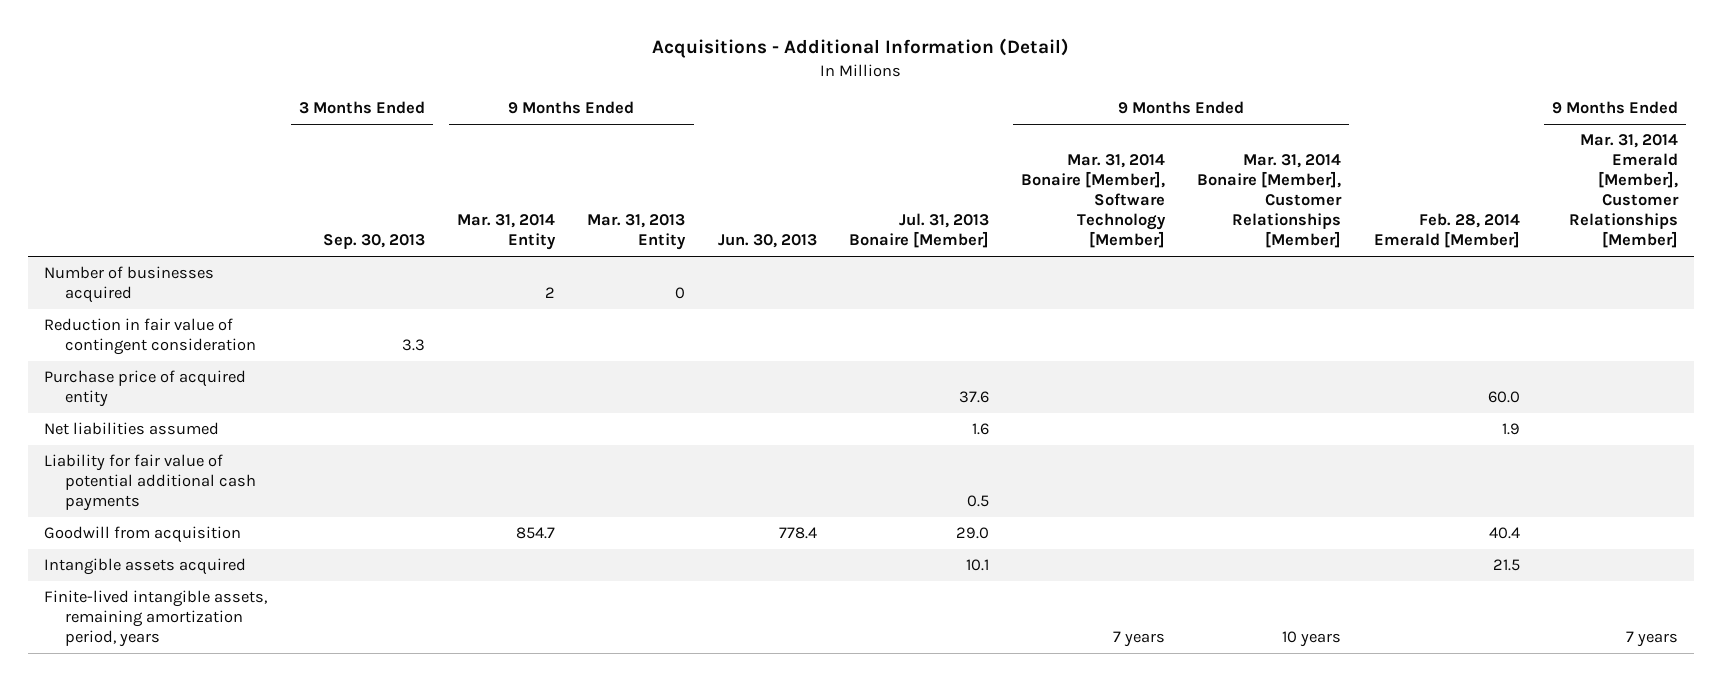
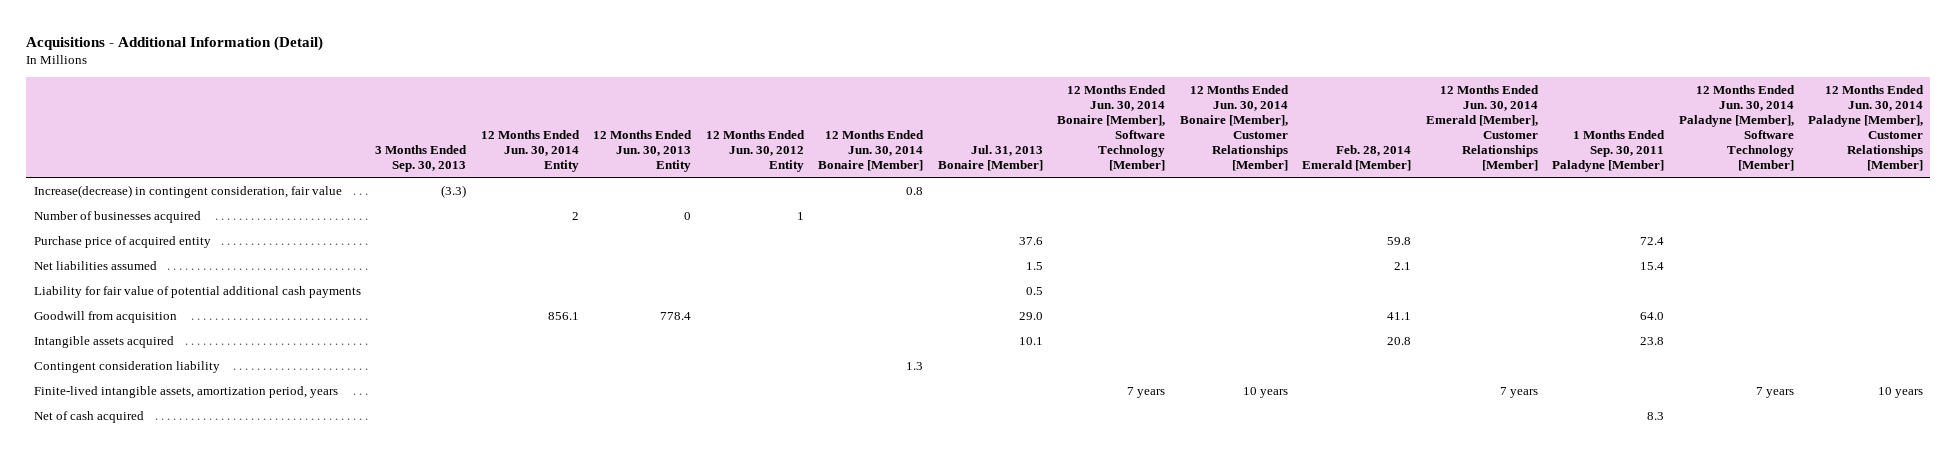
- | 3 Months Ended Sep. 30, 2013 | 9 Months Ended Mar. 31, 2014 Entity | 9 Months Ended Mar. 31, 2013 Entity | Jun. 30, 2013 | Jul. 31, 2013 Bonaire [Member] | 9 Months Ended Mar. 31, 2014 Bonaire [Member], Software Technology [Member] | 9 Months Ended Mar. 31, 2014 Bonaire [Member], Customer Relationships [Member] | Feb. 28, 2014 Emerald [Member] | 9 Months Ended Mar. 31, 2014 Emerald [Member], Customer Relationships [Member]
+ | 3 Months Ended Sep. 30, 2013 | 12 Months Ended Jun. 30, 2014 Entity | 12 Months Ended Jun. 30, 2013 Entity | 12 Months Ended Jun. 30, 2012 Entity | 12 Months Ended Jun. 30, 2014 Bonaire [Member] | Jul. 31, 2013 Bonaire [Member] | 12 Months Ended Jun. 30, 2014 Bonaire [Member], Software Technology [Member] | 12 Months Ended Jun. 30, 2014 Bonaire [Member], Customer Relationships [Member] | Feb. 28, 2014 Emerald [Member] | 12 Months Ended Jun. 30, 2014 Emerald [Member], Customer Relationships [Member] | 1 Months Ended Sep. 30, 2011 Paladyne [Member] | 12 Months Ended Jun. 30, 2014 Paladyne [Member], Software Technology [Member] | 12 Months Ended Jun. 30, 2014 Paladyne [Member], Customer Relationships [Member]
+ Increase(decrease) in contingent consideration, fair value | (3.3) | | | | 0.8 | | | | | | | |
- Reduction in fair value of contingent consideration | 3.3 | | | | | | | |
- Purchase price of acquired entity | | | | | 37.6 | | | 60.0 |
- Net liabilities assumed | | | | | 1.6 | | | 1.9 |
+ Purchase price of acquired entity | | | | | | 37.6 | | | 59.8 | | 72.4 | |
+ Net liabilities assumed | | | | | | 1.5 | | | 2.1 | | 15.4 | |
- Goodwill from acquisition | | 854.7 | | 778.4 | 29.0 | | | 40.4 |
- Intangible assets acquired | | | | | 10.1 | | | 21.5 |
- Finite-lived intangible assets, remaining amortization period, years | | | | | | 7 years | 10 years | | 7 years
+ Goodwill from acquisition | | 856.1 | 778.4 | | | 29.0 | | | 41.1 | | 64.0 | |
+ Intangible assets acquired | | | | | | 10.1 | | | 20.8 | | 23.8 | |
+ Contingent consideration liability | | | | | 1.3 | | | | | | | |
+ Finite-lived intangible assets, amortization period, years | | | | | | | 7 years | 10 years | | 7 years | | 7 years | 10 years
+ Net of cash acquired | | | | | | | | | | | 8.3 | |

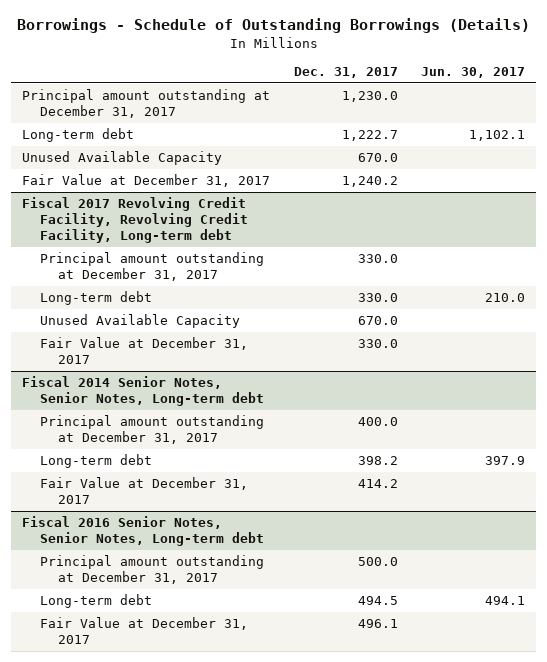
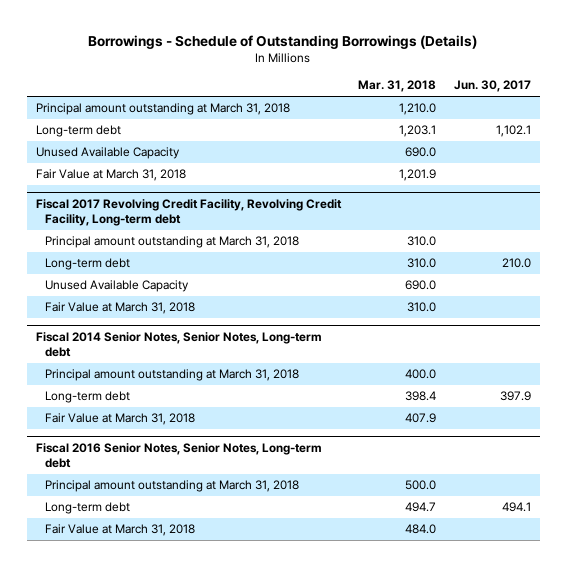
- | Dec. 31, 2017 | Jun. 30, 2017
+ | Mar. 31, 2018 | Jun. 30, 2017
- Principal amount outstanding at December 31, 2017 | 1,230.0 |
+ Principal amount outstanding at March 31, 2018 | 1,210.0 |
- Fair Value at December 31, 2017 | 1,240.2 |
+ Fair Value at March 31, 2018 | 1,201.9 |
@ Fiscal 2017 Revolving Credit Facility, Revolving Credit Facility, Long-term debt
- Principal amount outstanding at December 31, 2017 | 330.0 |
+ Principal amount outstanding at March 31, 2018 | 310.0 |
- Fair Value at December 31, 2017 | 330.0 |
+ Fair Value at March 31, 2018 | 310.0 |
@ Fiscal 2014 Senior Notes, Senior Notes, Long-term debt
- Principal amount outstanding at December 31, 2017 | 400.0 |
+ Principal amount outstanding at March 31, 2018 | 400.0 |
- Fair Value at December 31, 2017 | 414.2 |
+ Fair Value at March 31, 2018 | 407.9 |
@ Fiscal 2016 Senior Notes, Senior Notes, Long-term debt
- Principal amount outstanding at December 31, 2017 | 500.0 |
+ Principal amount outstanding at March 31, 2018 | 500.0 |
- Fair Value at December 31, 2017 | 496.1 |
+ Fair Value at March 31, 2018 | 484.0 |

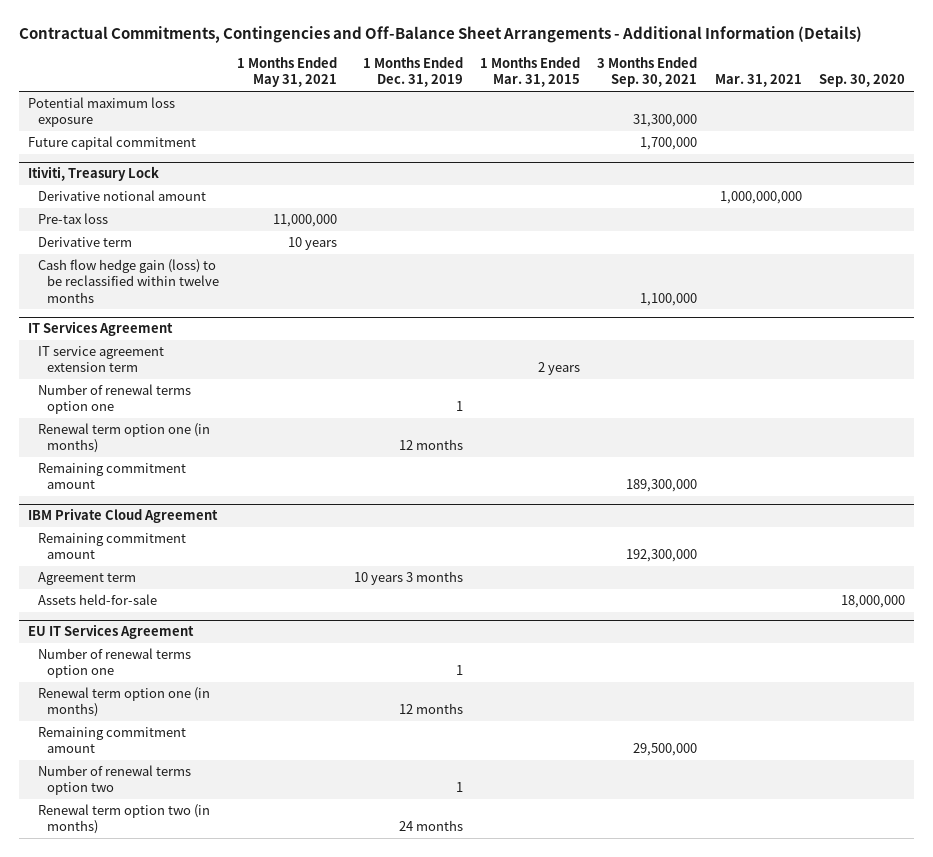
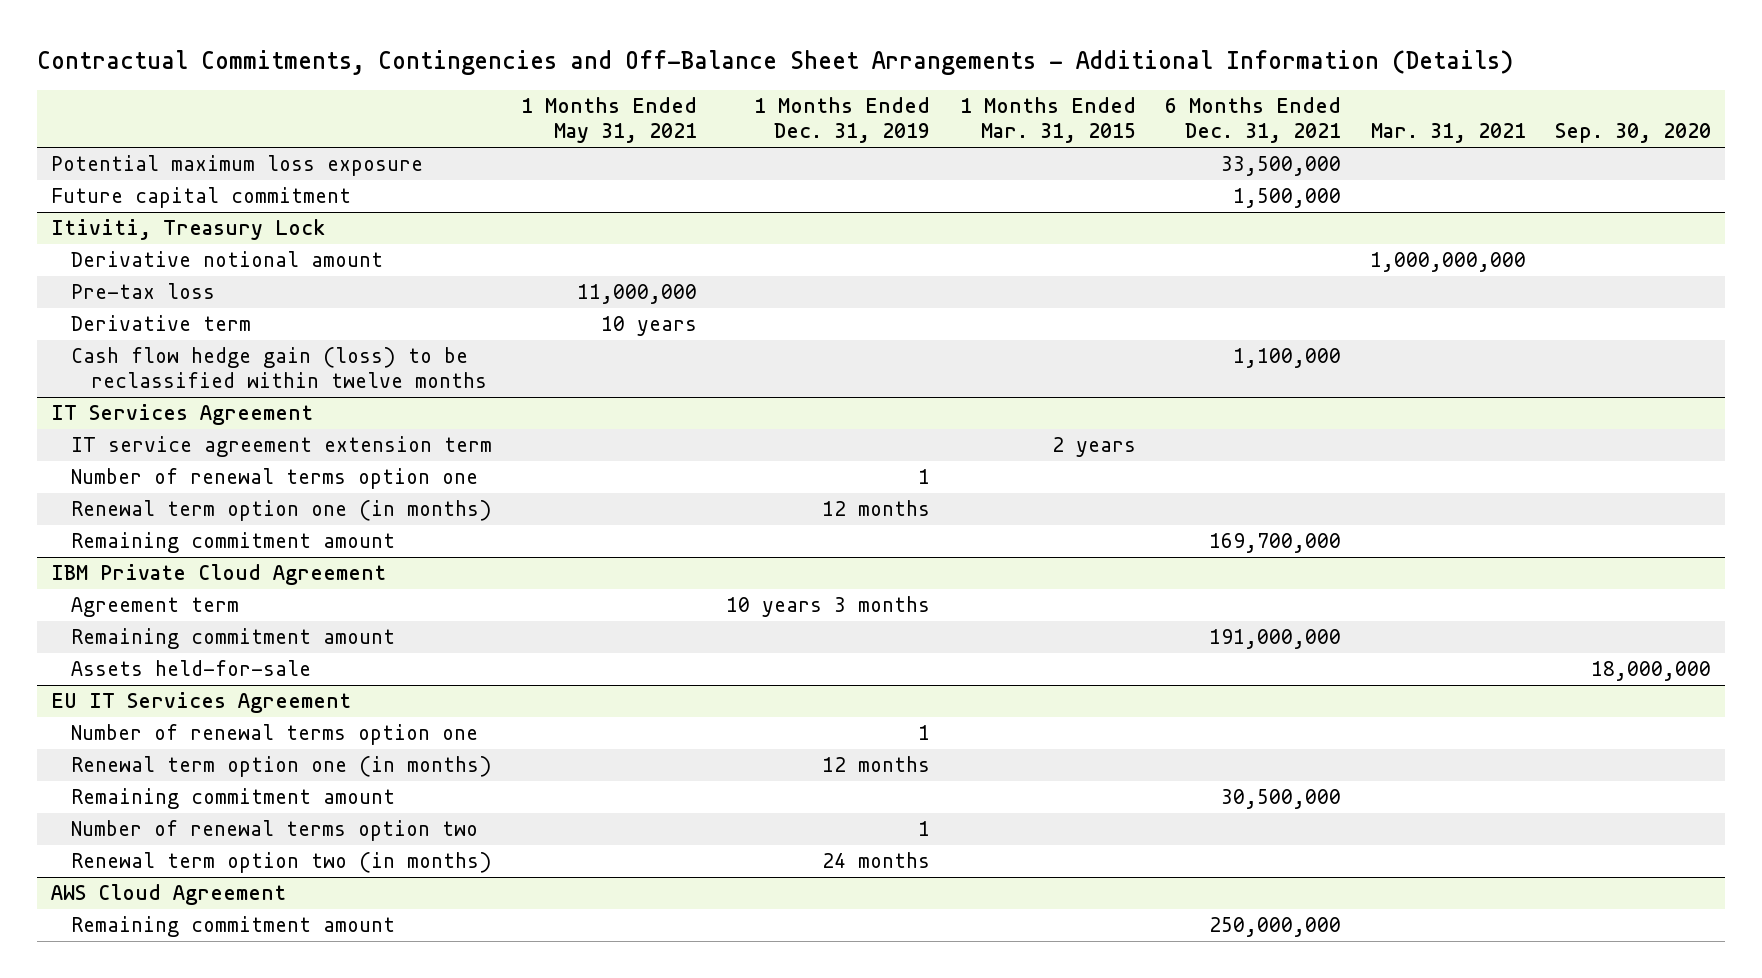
- | 1 Months Ended May 31, 2021 | 1 Months Ended Dec. 31, 2019 | 1 Months Ended Mar. 31, 2015 | 3 Months Ended Sep. 30, 2021 | Mar. 31, 2021 | Sep. 30, 2020
+ | 1 Months Ended May 31, 2021 | 1 Months Ended Dec. 31, 2019 | 1 Months Ended Mar. 31, 2015 | 6 Months Ended Dec. 31, 2021 | Mar. 31, 2021 | Sep. 30, 2020
@ IBM Private Cloud Agreement
moved down: Remaining commitment amount | | | | 191,000,000 | |
+ AWS Cloud Agreement
+ Remaining commitment amount | | | | 250,000,000 | |

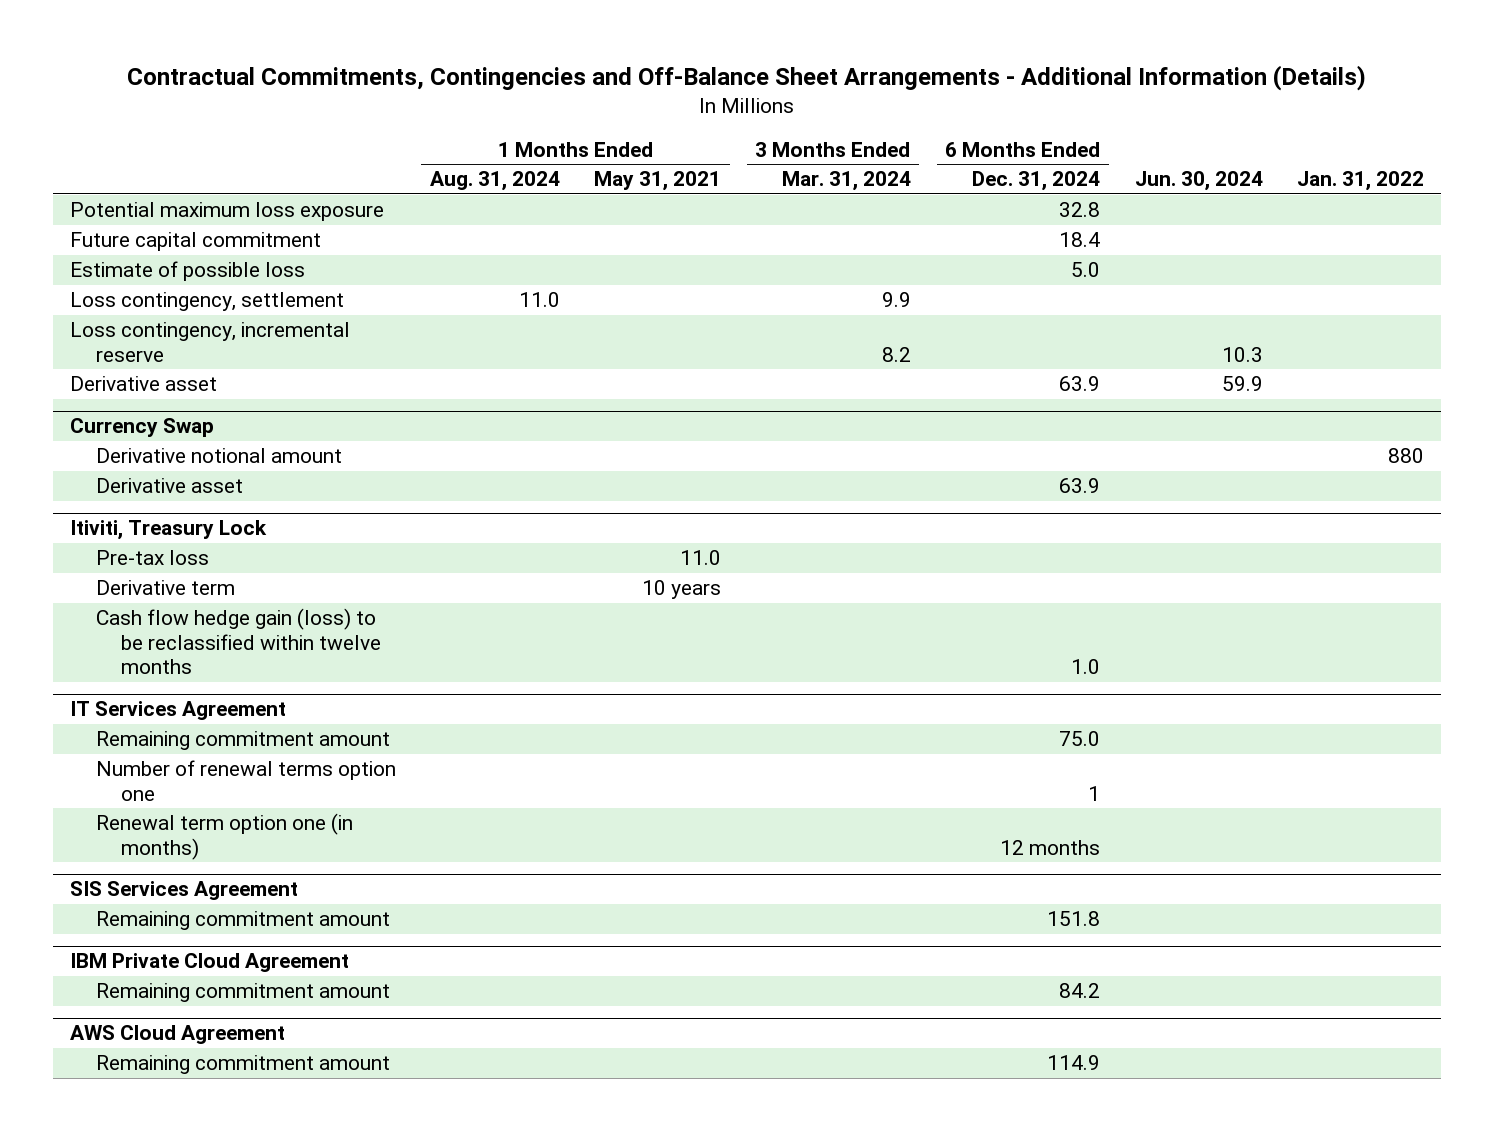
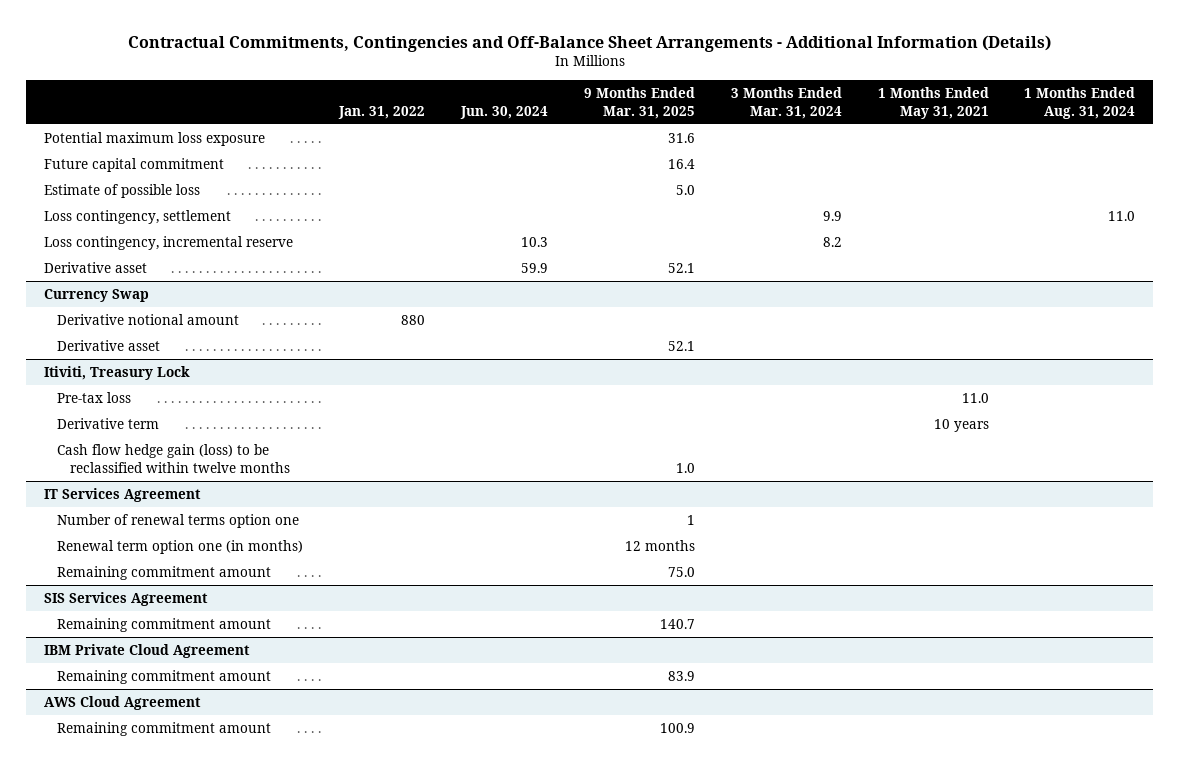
- | 1 Months Ended Aug. 31, 2024 | 1 Months Ended May 31, 2021 | 3 Months Ended Mar. 31, 2024 | 6 Months Ended Dec. 31, 2024 | Jun. 30, 2024 | Jan. 31, 2022
+ | Jan. 31, 2022 | Jun. 30, 2024 | 9 Months Ended Mar. 31, 2025 | 3 Months Ended Mar. 31, 2024 | 1 Months Ended May 31, 2021 | 1 Months Ended Aug. 31, 2024
@ IT Services Agreement
moved down: Remaining commitment amount | | | 75.0 | | |

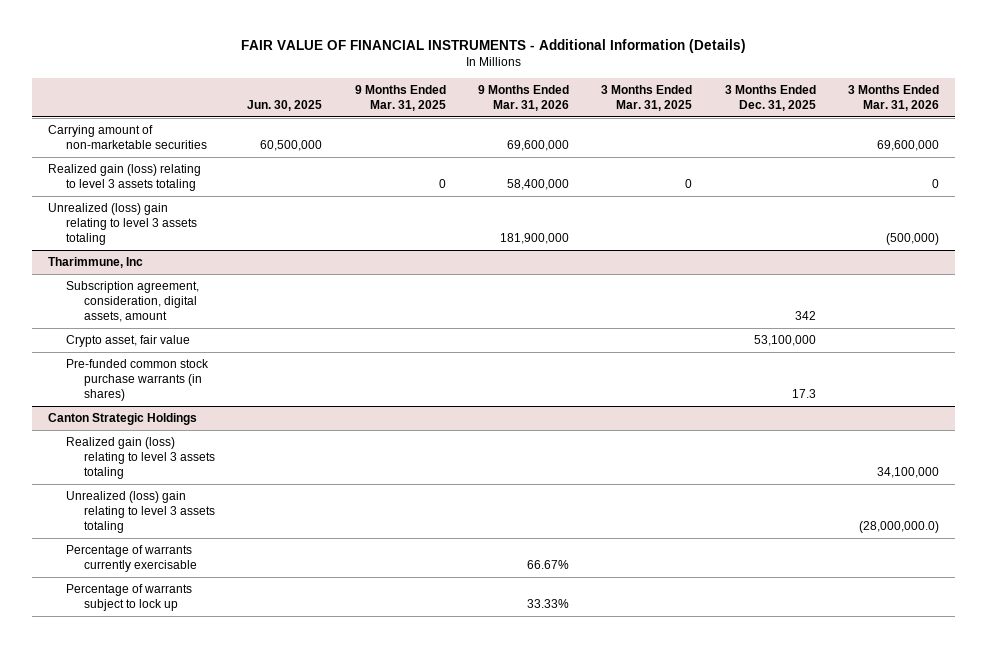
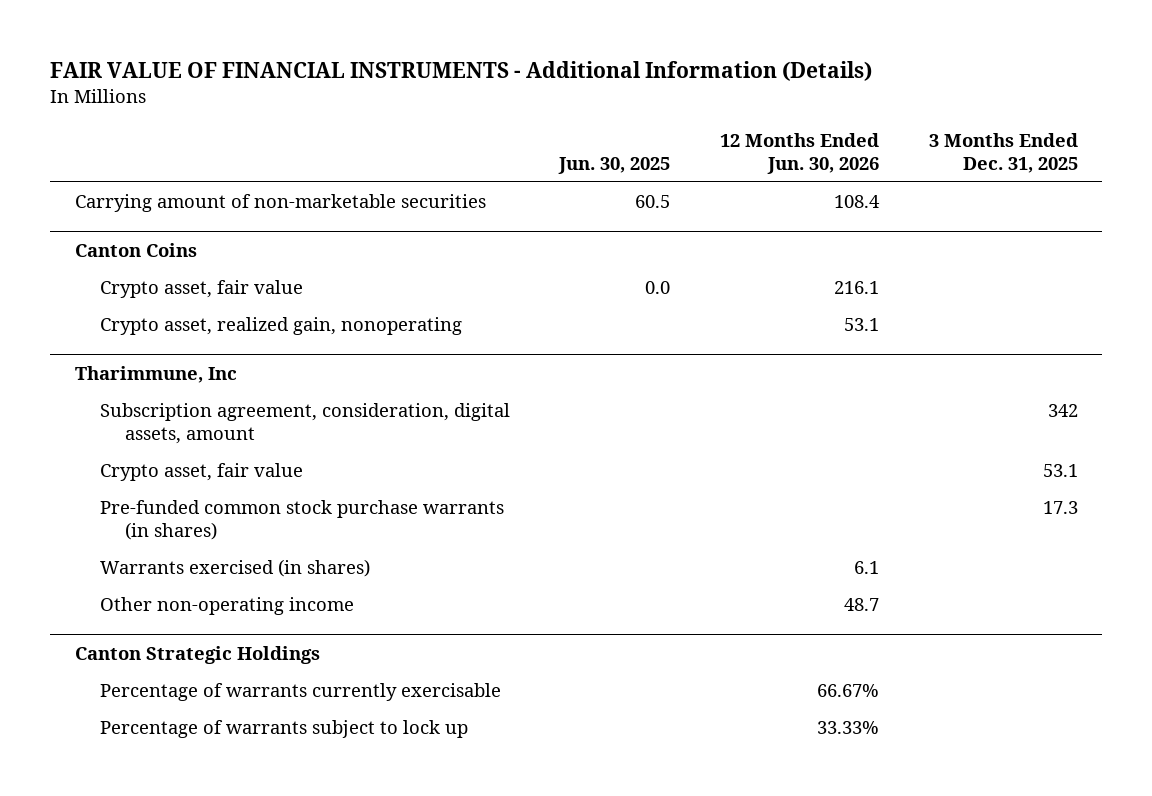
- | Jun. 30, 2025 | 9 Months Ended Mar. 31, 2025 | 9 Months Ended Mar. 31, 2026 | 3 Months Ended Mar. 31, 2025 | 3 Months Ended Dec. 31, 2025 | 3 Months Ended Mar. 31, 2026
+ | Jun. 30, 2025 | 12 Months Ended Jun. 30, 2026 | 3 Months Ended Dec. 31, 2025
- Carrying amount of non-marketable securities | 60,500,000 | | 69,600,000 | | | 69,600,000
- Realized gain (loss) relating to level 3 assets totaling | | 0 | 58,400,000 | 0 | | 0
- Unrealized (loss) gain relating to level 3 assets totaling | | | 181,900,000 | | | (500,000)
+ Carrying amount of non-marketable securities | 60.5 | 108.4 |
+ Canton Coins
+ Crypto asset, fair value | 0.0 | 216.1 |
+ Crypto asset, realized gain, nonoperating | | 53.1 |
@ Tharimmune, Inc
- Crypto asset, fair value | | | | | 53,100,000 |
+ Crypto asset, fair value | | | 53.1
+ Warrants exercised (in shares) | | 6.1 |
+ Other non-operating income | | 48.7 |
@ Canton Strategic Holdings
- Realized gain (loss) relating to level 3 assets totaling | | | | | | 34,100,000
- Unrealized (loss) gain relating to level 3 assets totaling | | | | | | (28,000,000.0)

